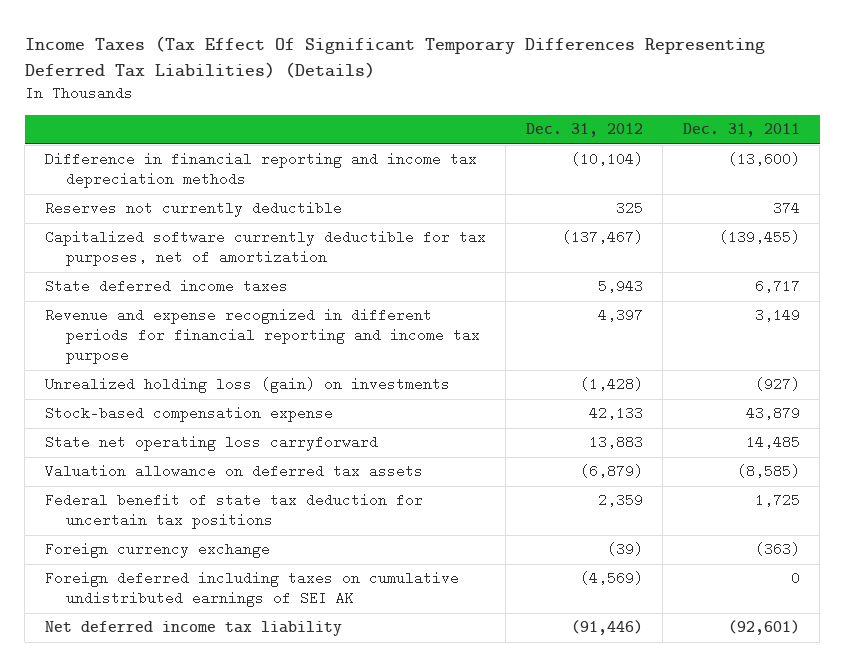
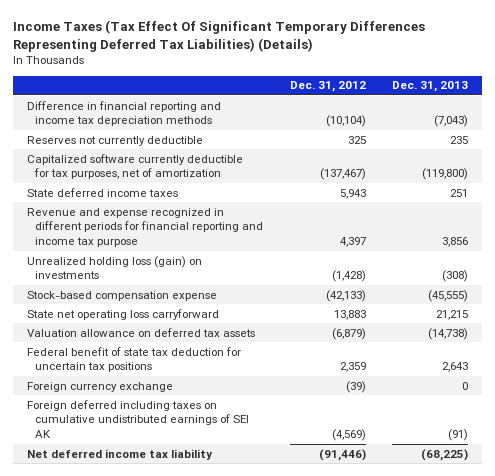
- | Dec. 31, 2012 | Dec. 31, 2011
+ | Dec. 31, 2012 | Dec. 31, 2013
- Stock-based compensation expense | 42,133 | 43,879
+ Stock-based compensation expense | (42,133) | (45,555)

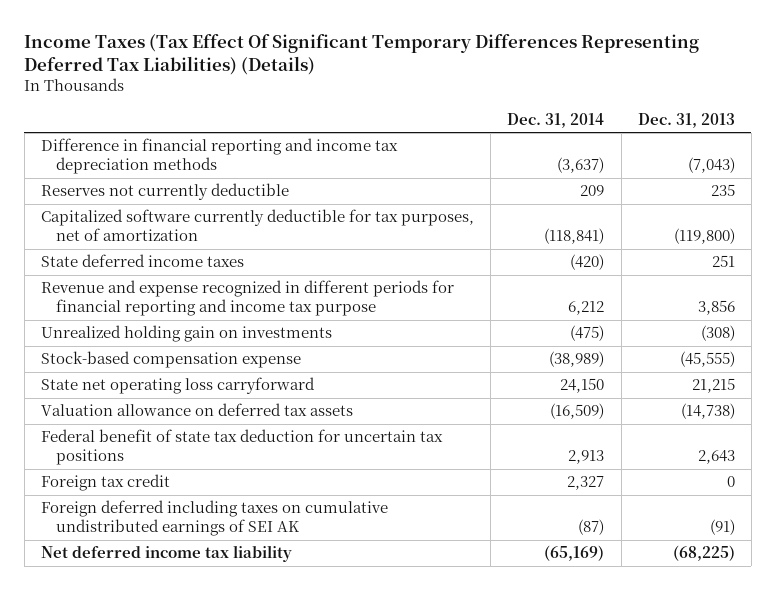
- | Dec. 31, 2012 | Dec. 31, 2013
+ | Dec. 31, 2014 | Dec. 31, 2013
- Unrealized holding loss (gain) on investments | (1,428) | (308)
+ Unrealized holding gain on investments | (475) | (308)
- Foreign currency exchange | (39) | 0
+ Foreign tax credit | 2,327 | 0

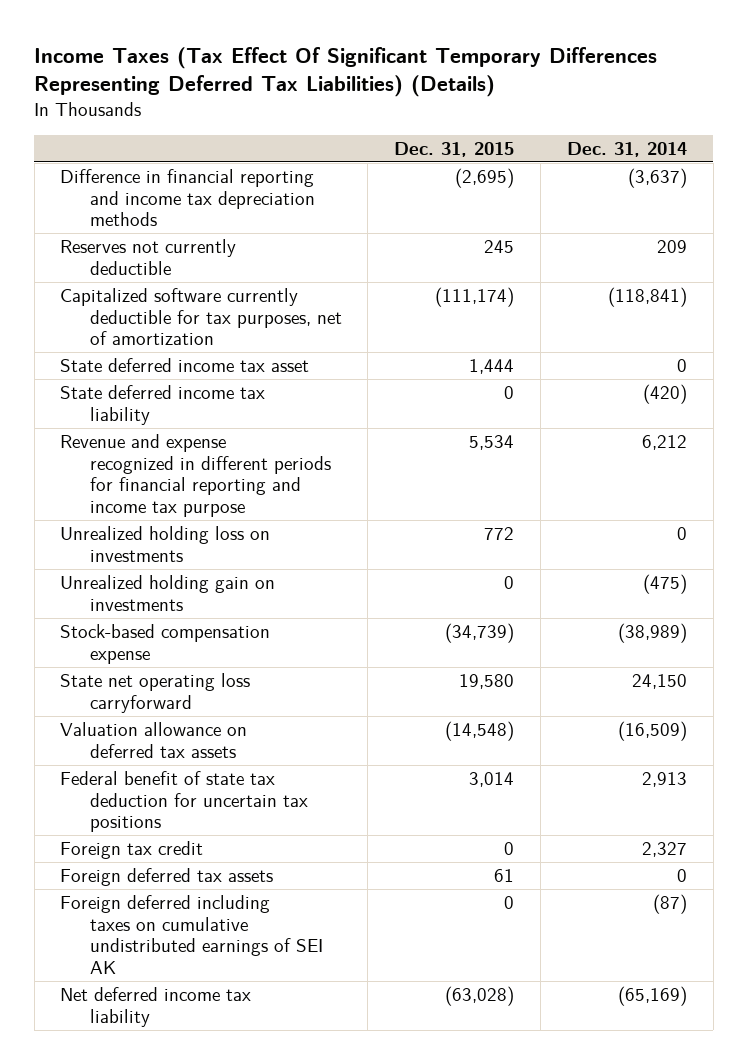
- | Dec. 31, 2014 | Dec. 31, 2013
+ | Dec. 31, 2015 | Dec. 31, 2014
- State deferred income taxes | (420) | 251
+ State deferred income tax asset | 1,444 | 0
+ State deferred income tax liability | 0 | (420)
+ Unrealized holding loss on investments | 772 | 0
+ Foreign deferred tax assets | 61 | 0

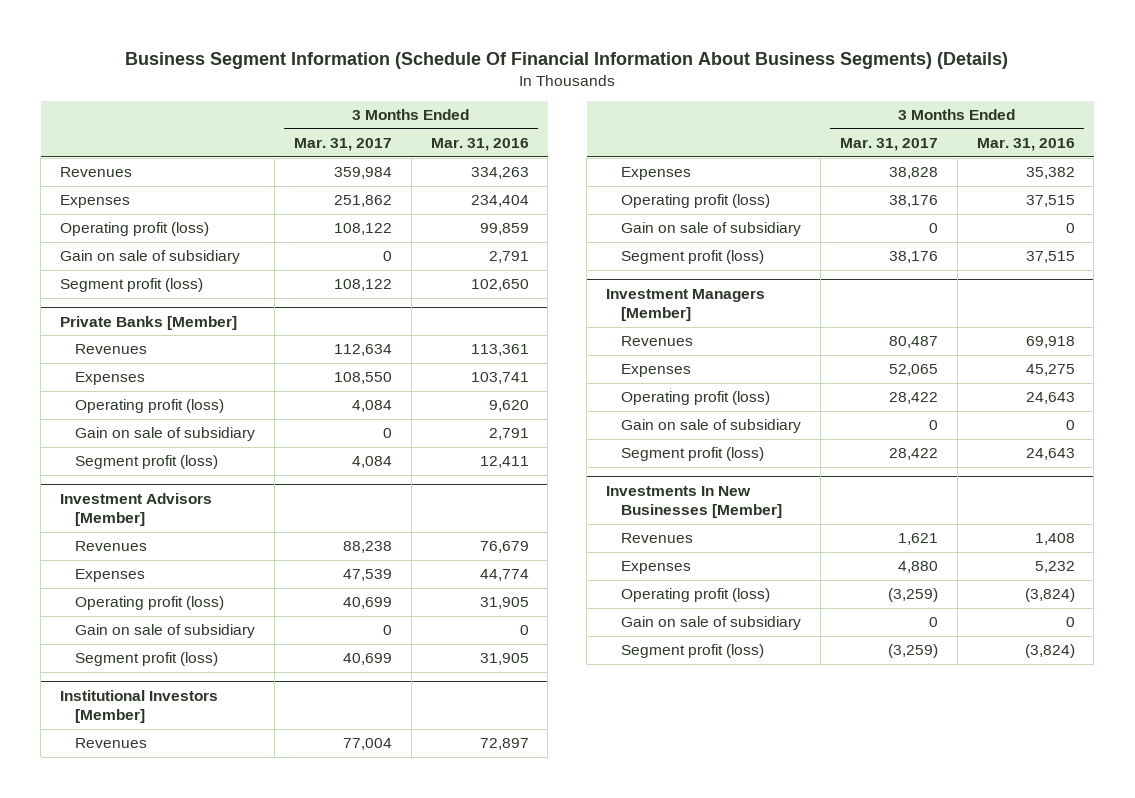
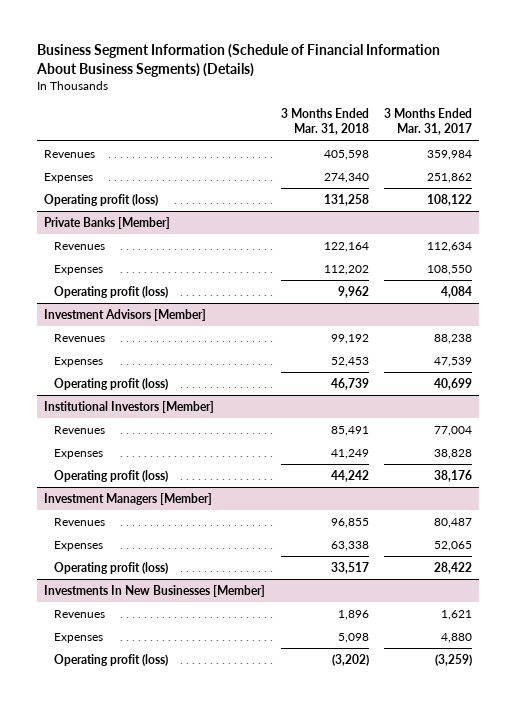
- Business Segment Information (Schedule Of Financial Information About Business Segments) (Details)
+ Business Segment Information (Schedule of Financial Information About Business Segments) (Details)
- | 3 Months Ended Mar. 31, 2017 | 3 Months Ended Mar. 31, 2016
+ | 3 Months Ended Mar. 31, 2018 | 3 Months Ended Mar. 31, 2017
- Gain on sale of subsidiary | 0 | 2,791
- Segment profit (loss) | 108,122 | 102,650
@ Private Banks [Member]
- Gain on sale of subsidiary | 0 | 2,791
- Segment profit (loss) | 4,084 | 12,411
@ Investment Advisors [Member]
- Gain on sale of subsidiary | 0 | 0
- Segment profit (loss) | 40,699 | 31,905
@ Institutional Investors [Member]
- Gain on sale of subsidiary | 0 | 0
- Segment profit (loss) | 38,176 | 37,515
@ Investment Managers [Member]
- Gain on sale of subsidiary | 0 | 0
- Segment profit (loss) | 28,422 | 24,643
@ Investments In New Businesses [Member]
- Gain on sale of subsidiary | 0 | 0
- Segment profit (loss) | (3,259) | (3,824)

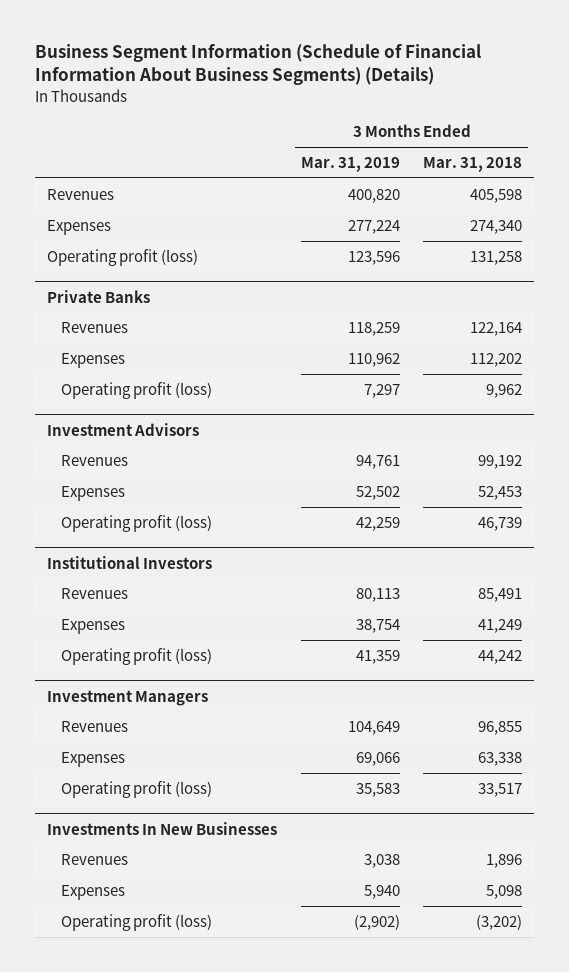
- | 3 Months Ended Mar. 31, 2018 | 3 Months Ended Mar. 31, 2017
+ | 3 Months Ended Mar. 31, 2019 | 3 Months Ended Mar. 31, 2018
- Private Banks [Member]
+ Private Banks
- Investment Advisors [Member]
+ Investment Advisors
- Institutional Investors [Member]
+ Institutional Investors
- Investment Managers [Member]
+ Investment Managers
- Investments In New Businesses [Member]
+ Investments In New Businesses

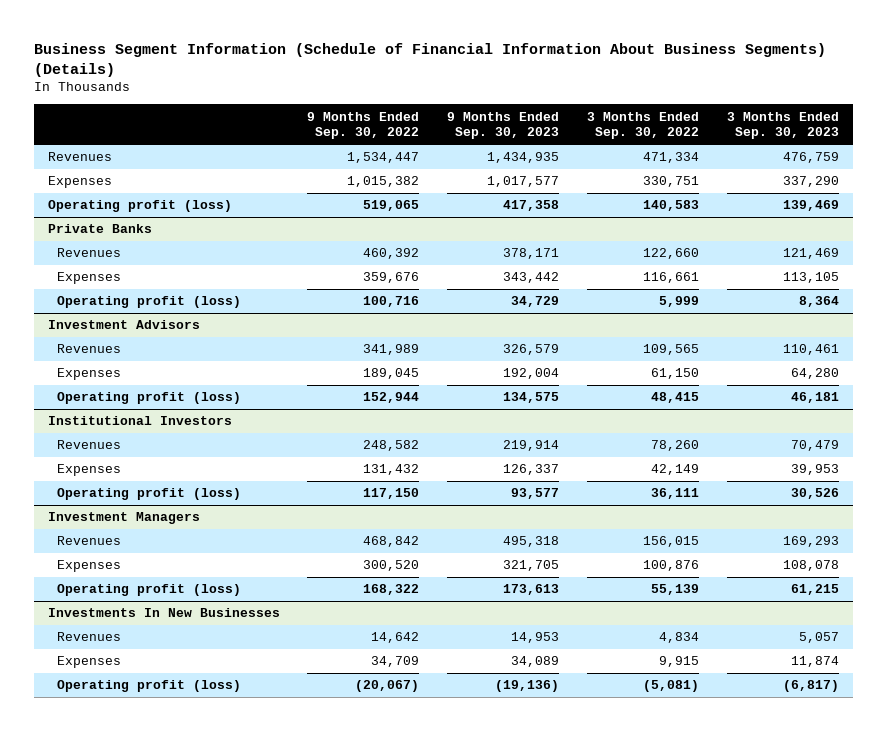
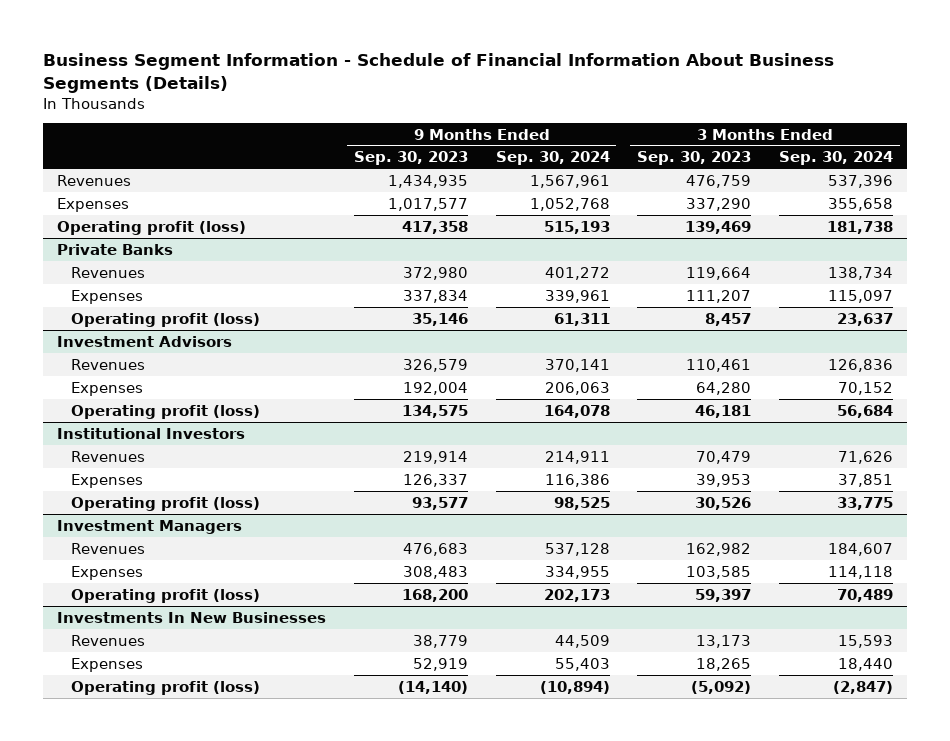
- Business Segment Information (Schedule of Financial Information About Business Segments) (Details)
+ Business Segment Information - Schedule of Financial Information About Business Segments (Details)
- | 9 Months Ended Sep. 30, 2022 | 9 Months Ended Sep. 30, 2023 | 3 Months Ended Sep. 30, 2022 | 3 Months Ended Sep. 30, 2023
+ | 9 Months Ended Sep. 30, 2023 | 9 Months Ended Sep. 30, 2024 | 3 Months Ended Sep. 30, 2023 | 3 Months Ended Sep. 30, 2024
@ Private Banks
- Revenues | 460,392 | 378,171 | 122,660 | 121,469
- Expenses | 359,676 | 343,442 | 116,661 | 113,105
- Operating profit (loss) | 100,716 | 34,729 | 5,999 | 8,364
+ Revenues | 372,980 | 401,272 | 119,664 | 138,734
+ Expenses | 337,834 | 339,961 | 111,207 | 115,097
+ Operating profit (loss) | 35,146 | 61,311 | 8,457 | 23,637
@ Investment Managers
- Revenues | 468,842 | 495,318 | 156,015 | 169,293
- Expenses | 300,520 | 321,705 | 100,876 | 108,078
- Operating profit (loss) | 168,322 | 173,613 | 55,139 | 61,215
+ Revenues | 476,683 | 537,128 | 162,982 | 184,607
+ Expenses | 308,483 | 334,955 | 103,585 | 114,118
+ Operating profit (loss) | 168,200 | 202,173 | 59,397 | 70,489
@ Investments In New Businesses
- Revenues | 14,642 | 14,953 | 4,834 | 5,057
- Expenses | 34,709 | 34,089 | 9,915 | 11,874
- Operating profit (loss) | (20,067) | (19,136) | (5,081) | (6,817)
+ Revenues | 38,779 | 44,509 | 13,173 | 15,593
+ Expenses | 52,919 | 55,403 | 18,265 | 18,440
+ Operating profit (loss) | (14,140) | (10,894) | (5,092) | (2,847)

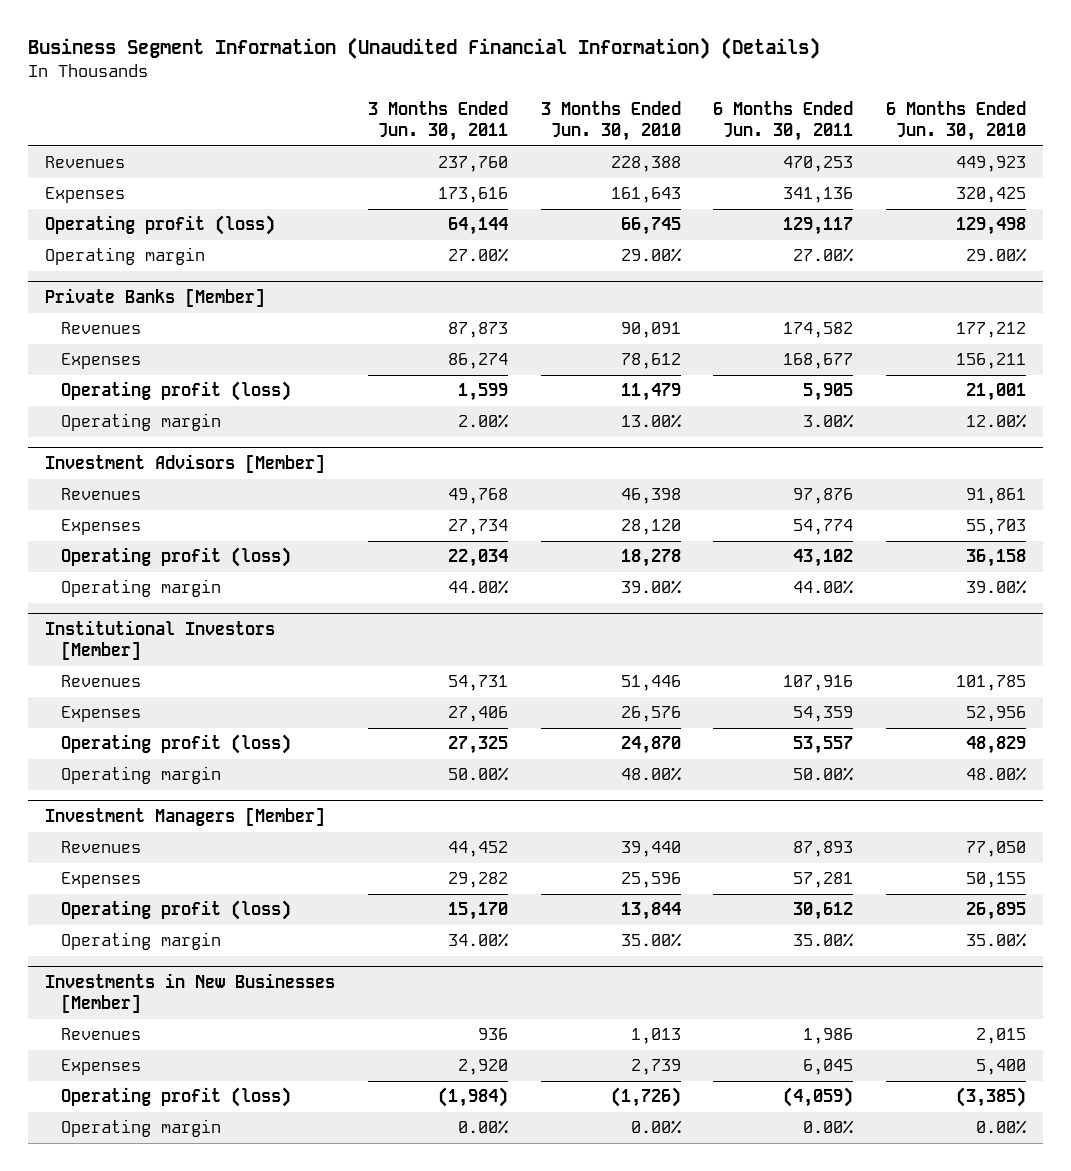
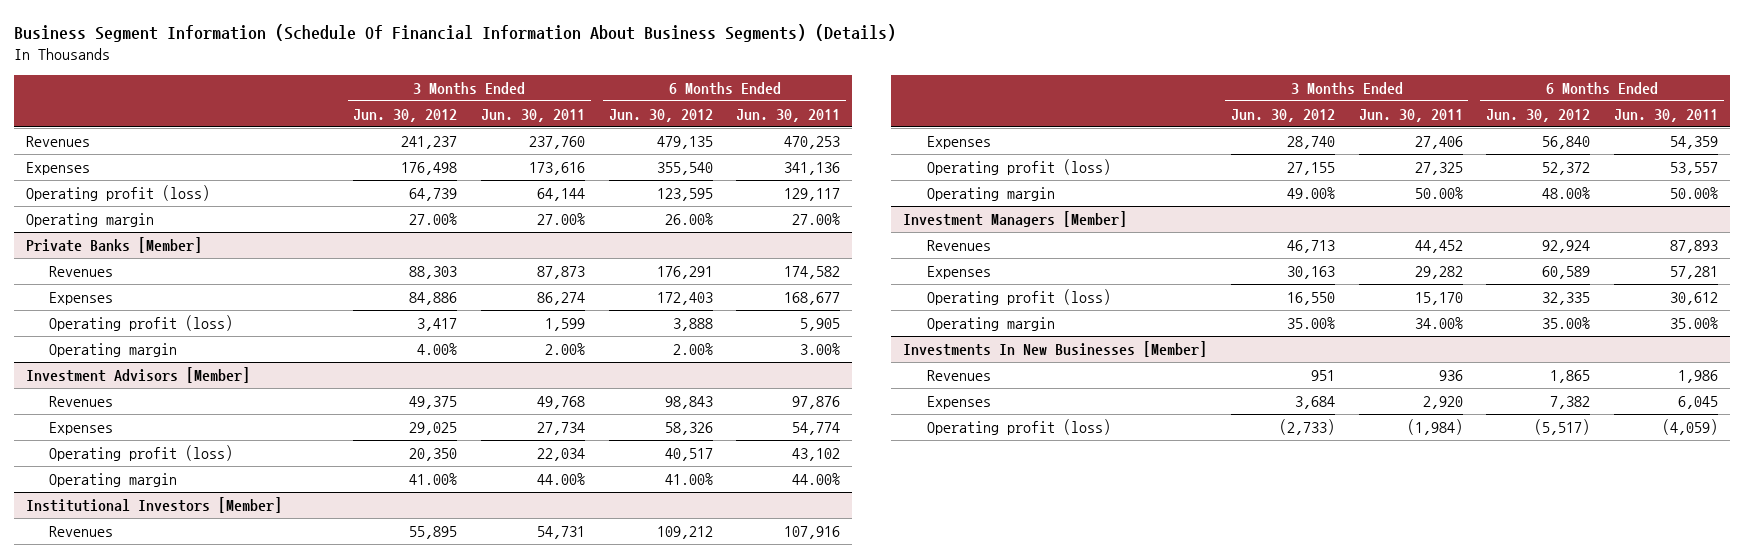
- Business Segment Information (Unaudited Financial Information) (Details)
+ Business Segment Information (Schedule Of Financial Information About Business Segments) (Details)
- | 3 Months Ended Jun. 30, 2011 | 3 Months Ended Jun. 30, 2010 | 6 Months Ended Jun. 30, 2011 | 6 Months Ended Jun. 30, 2010
+ | 3 Months Ended Jun. 30, 2012 | 3 Months Ended Jun. 30, 2011 | 6 Months Ended Jun. 30, 2012 | 6 Months Ended Jun. 30, 2011
- Investments in New Businesses [Member]
+ Investments In New Businesses [Member]
- Operating margin | 0.00% | 0.00% | 0.00% | 0.00%

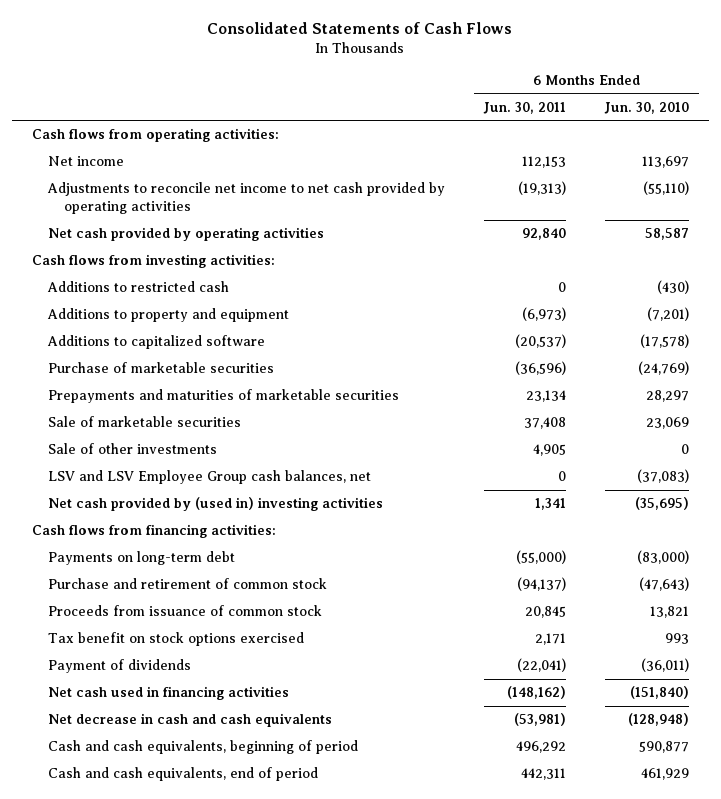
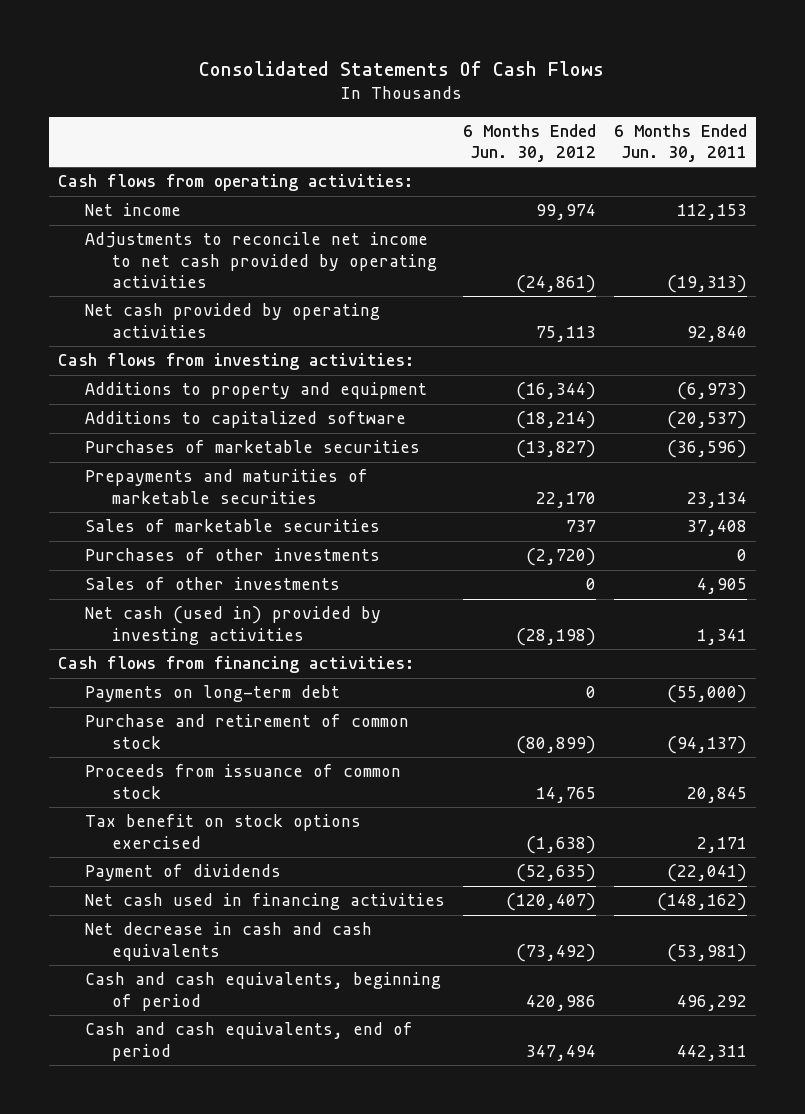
- Consolidated Statements of Cash Flows
+ Consolidated Statements Of Cash Flows
- | 6 Months Ended Jun. 30, 2011 | 6 Months Ended Jun. 30, 2010
+ | 6 Months Ended Jun. 30, 2012 | 6 Months Ended Jun. 30, 2011
- Additions to restricted cash | 0 | (430)
- Purchase of marketable securities | (36,596) | (24,769)
+ Purchases of marketable securities | (13,827) | (36,596)
- Sale of marketable securities | 37,408 | 23,069
- Sale of other investments | 4,905 | 0
- LSV and LSV Employee Group cash balances, net | 0 | (37,083)
- Net cash provided by (used in) investing activities | 1,341 | (35,695)
+ Sales of marketable securities | 737 | 37,408
+ Purchases of other investments | (2,720) | 0
+ Sales of other investments | 0 | 4,905
+ Net cash (used in) provided by investing activities | (28,198) | 1,341

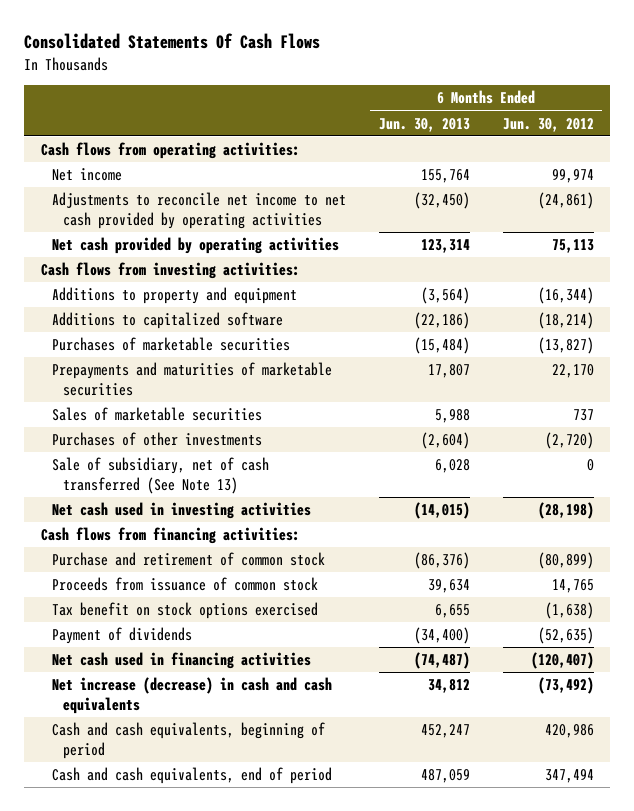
- | 6 Months Ended Jun. 30, 2012 | 6 Months Ended Jun. 30, 2011
+ | 6 Months Ended Jun. 30, 2013 | 6 Months Ended Jun. 30, 2012
- Sales of other investments | 0 | 4,905
- Net cash (used in) provided by investing activities | (28,198) | 1,341
+ Sale of subsidiary, net of cash transferred (See Note 13) | 6,028 | 0
+ Net cash used in investing activities | (14,015) | (28,198)
- Payments on long-term debt | 0 | (55,000)
- Net decrease in cash and cash equivalents | (73,492) | (53,981)
+ Net increase (decrease) in cash and cash equivalents | 34,812 | (73,492)

